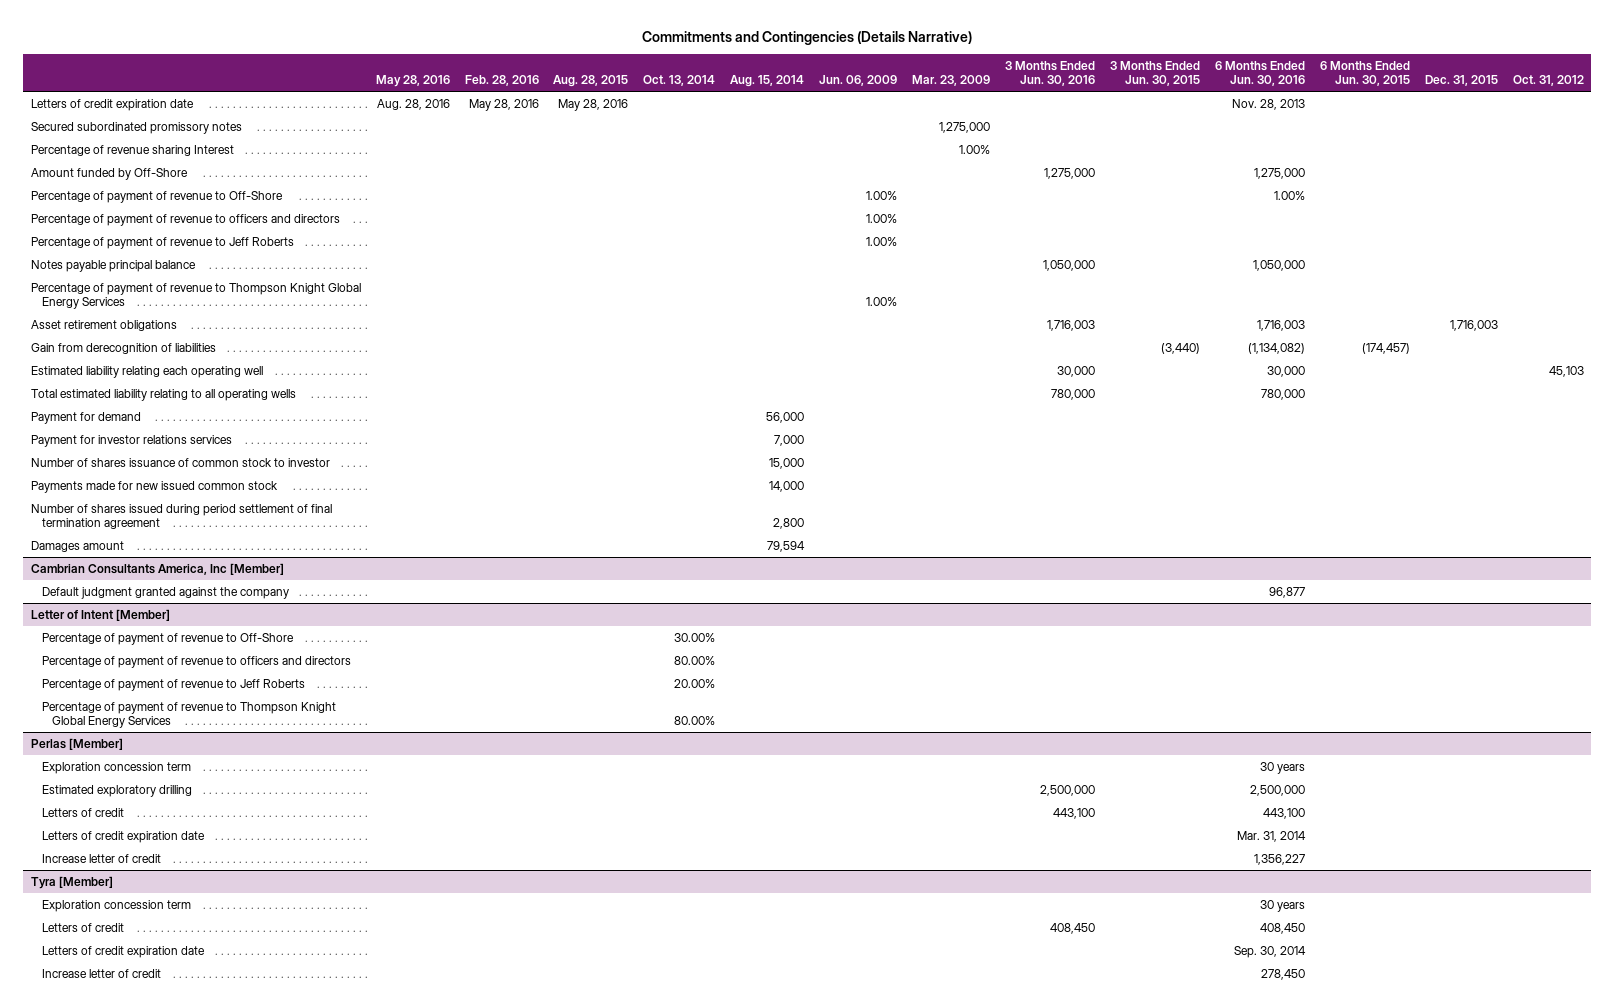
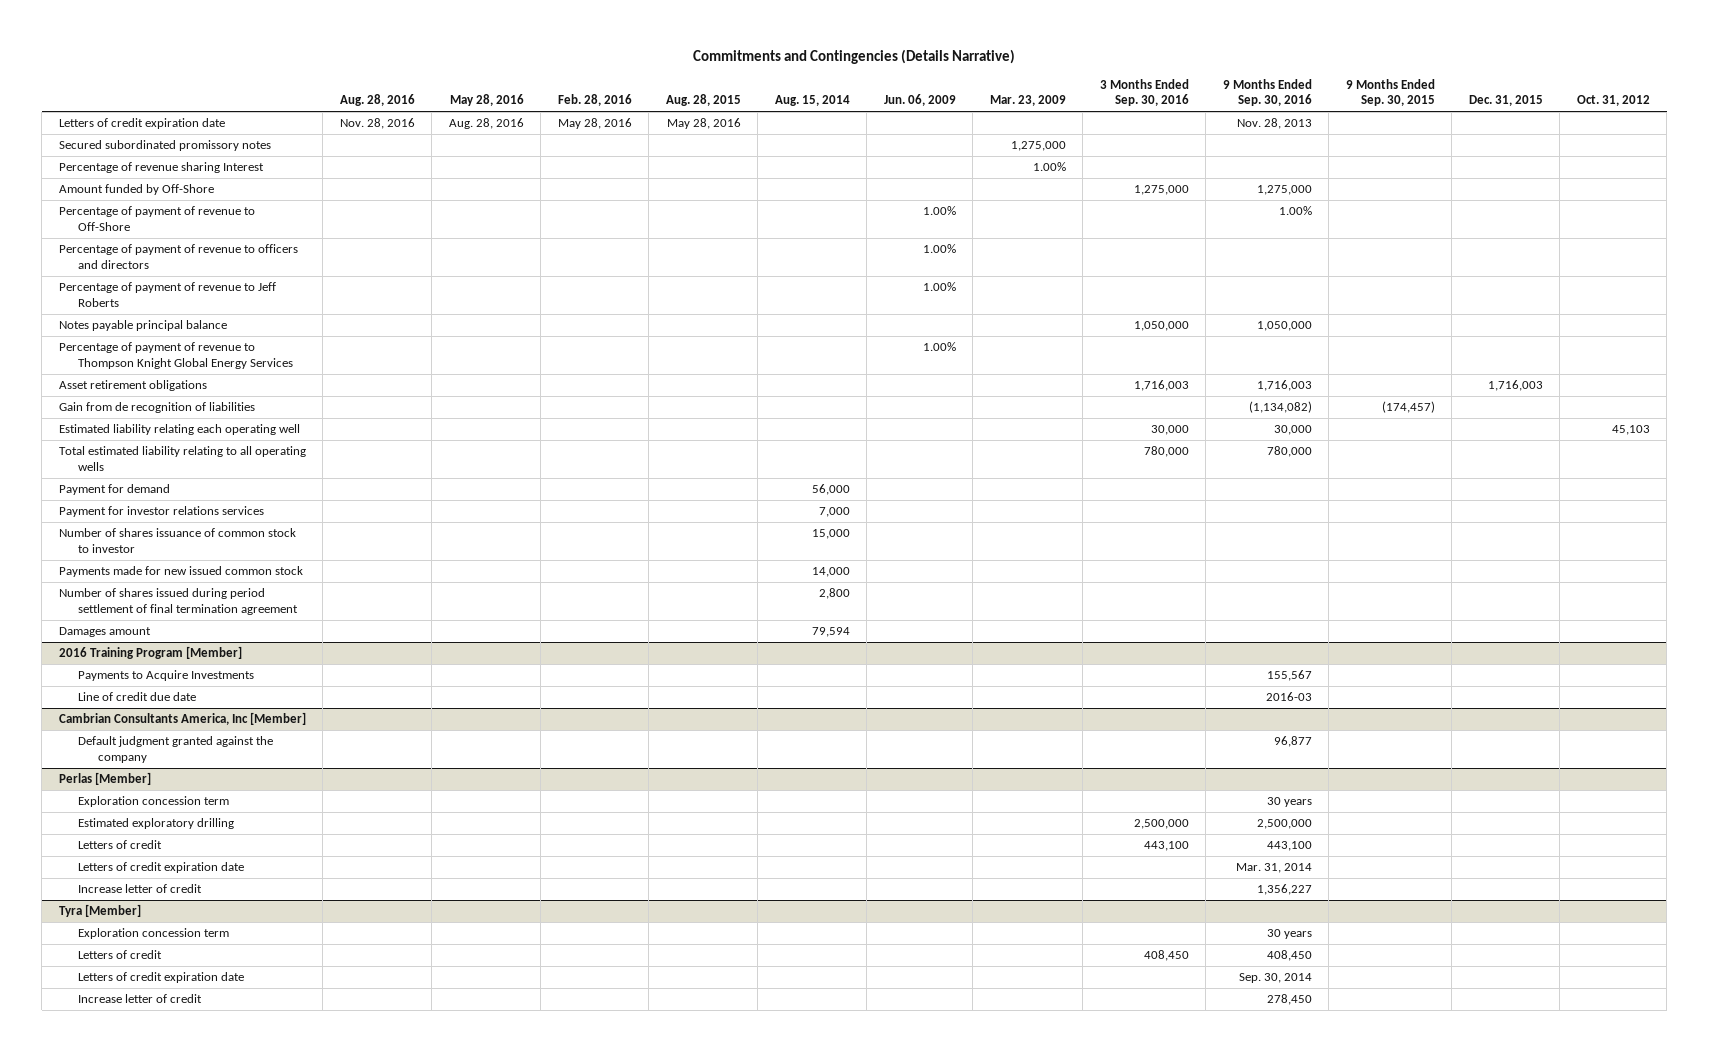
- | May 28, 2016 | Feb. 28, 2016 | Aug. 28, 2015 | Oct. 13, 2014 | Aug. 15, 2014 | Jun. 06, 2009 | Mar. 23, 2009 | 3 Months Ended Jun. 30, 2016 | 3 Months Ended Jun. 30, 2015 | 6 Months Ended Jun. 30, 2016 | 6 Months Ended Jun. 30, 2015 | Dec. 31, 2015 | Oct. 31, 2012
+ | Aug. 28, 2016 | May 28, 2016 | Feb. 28, 2016 | Aug. 28, 2015 | Aug. 15, 2014 | Jun. 06, 2009 | Mar. 23, 2009 | 3 Months Ended Sep. 30, 2016 | 9 Months Ended Sep. 30, 2016 | 9 Months Ended Sep. 30, 2015 | Dec. 31, 2015 | Oct. 31, 2012
- Gain from derecognition of liabilities | | | | | | | | | (3,440) | (1,134,082) | (174,457) | |
+ Gain from de recognition of liabilities | | | | | | | | | (1,134,082) | (174,457) | |
+ 2016 Training Program [Member]
+ Payments to Acquire Investments | | | | | | | | | 155,567 | | |
+ Line of credit due date | | | | | | | | | 2016-03 | | |
- Letter of Intent [Member]
- Percentage of payment of revenue to Off-Shore | | | | 30.00% | | | | | | | | |
- Percentage of payment of revenue to officers and directors | | | | 80.00% | | | | | | | | |
- Percentage of payment of revenue to Jeff Roberts | | | | 20.00% | | | | | | | | |
- Percentage of payment of revenue to Thompson Knight Global Energy Services | | | | 80.00% | | | | | | | | |

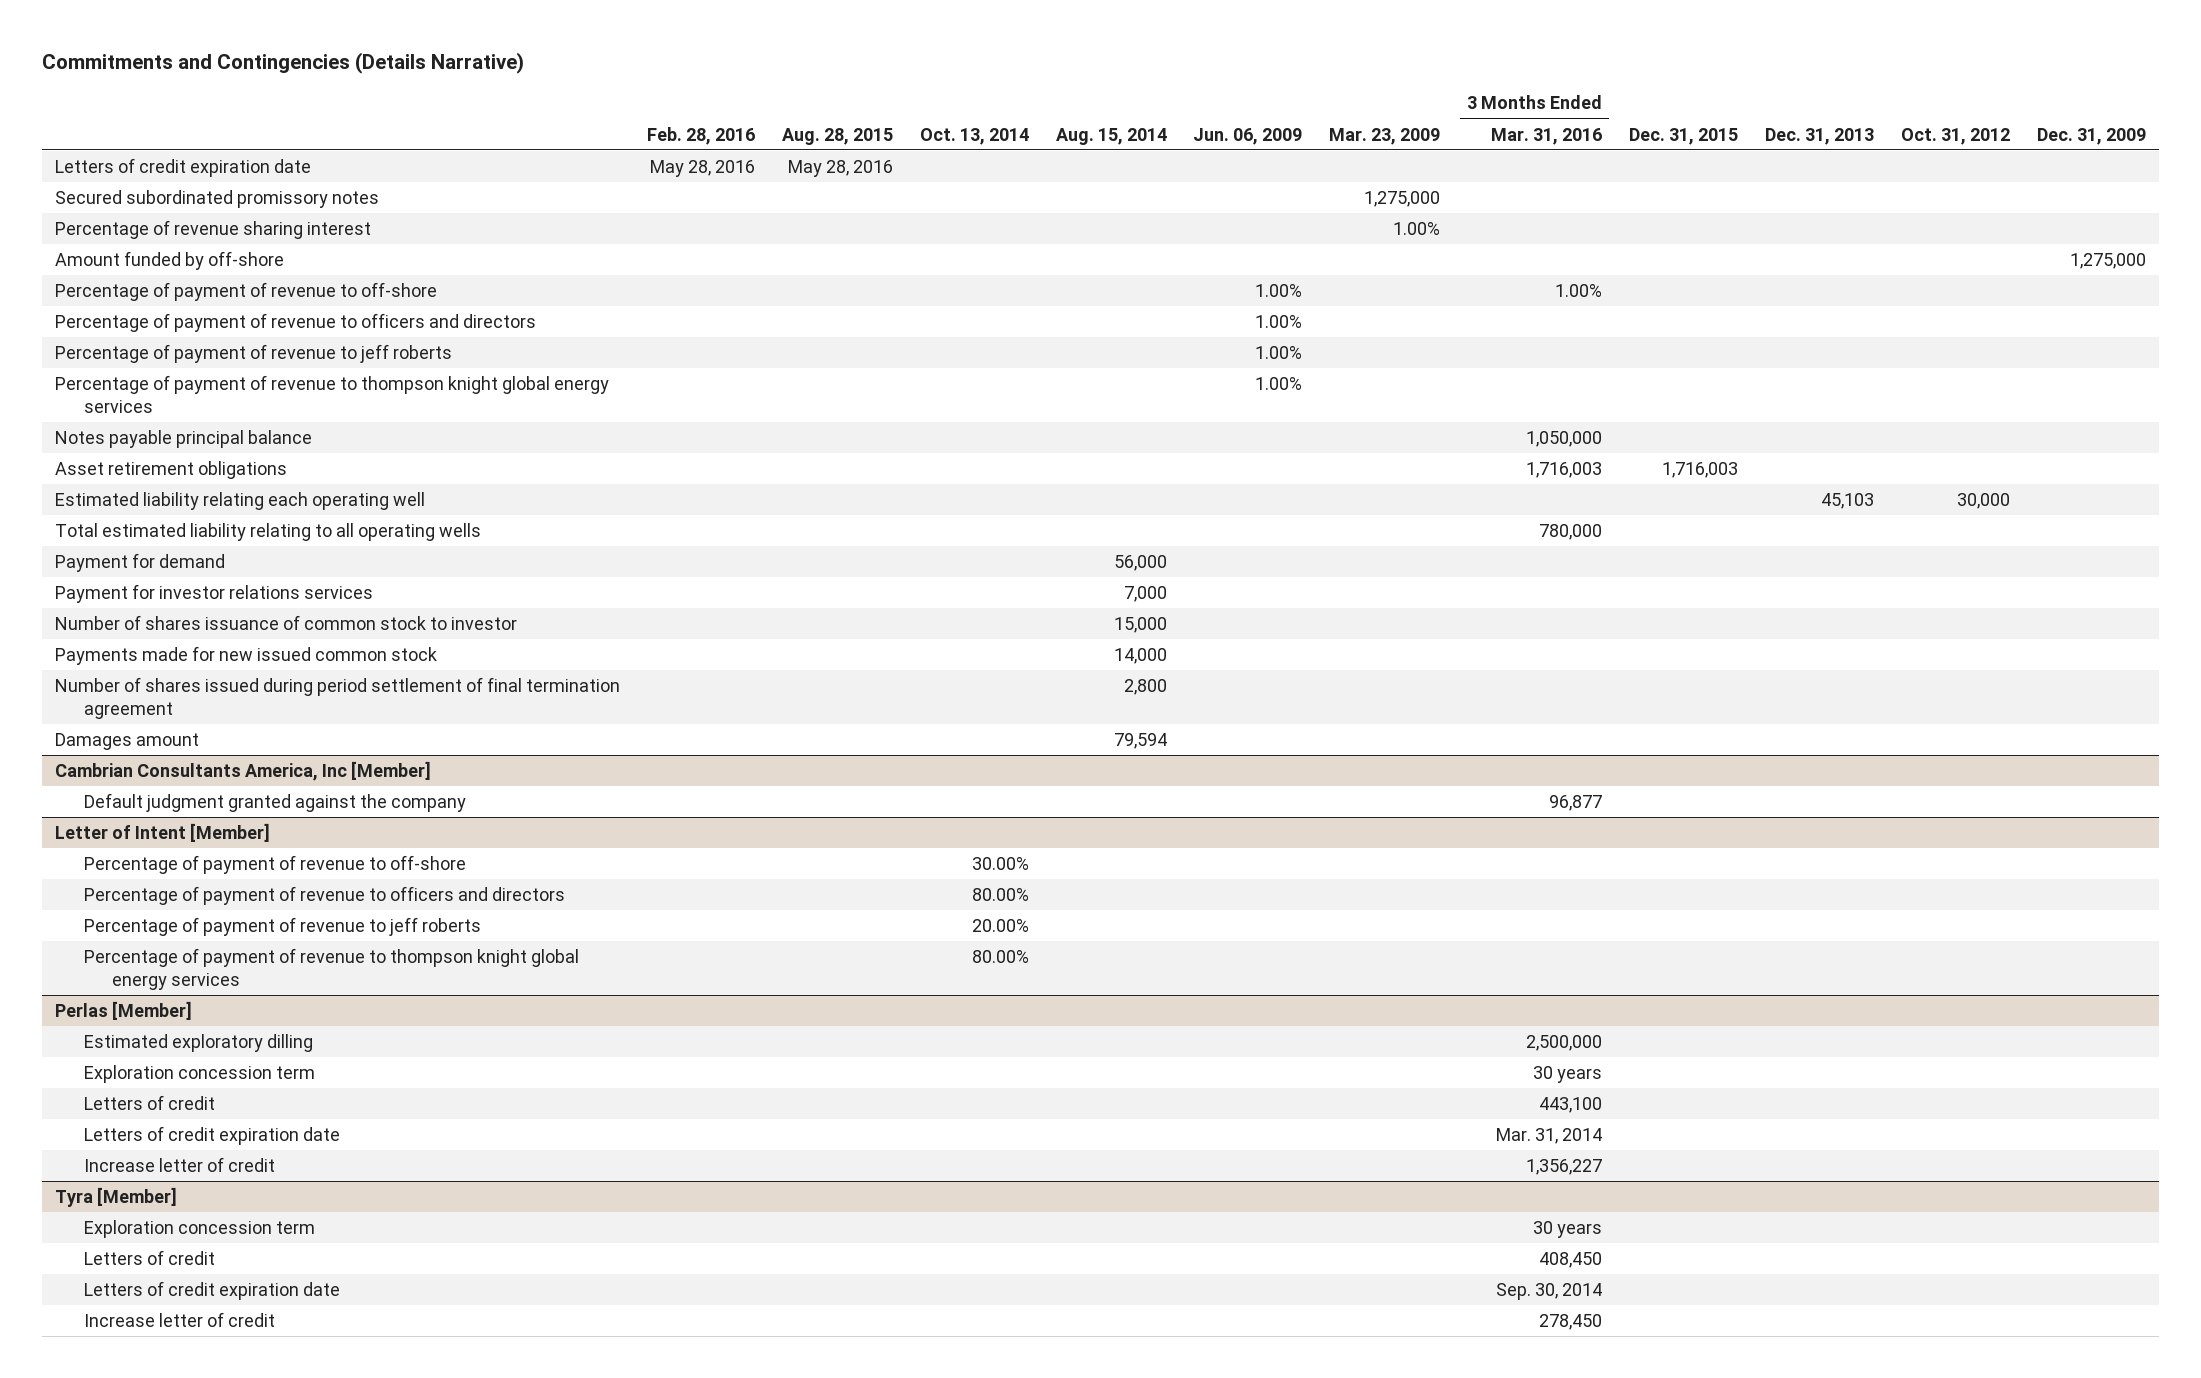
- | Aug. 28, 2016 | May 28, 2016 | Feb. 28, 2016 | Aug. 28, 2015 | Aug. 15, 2014 | Jun. 06, 2009 | Mar. 23, 2009 | 3 Months Ended Sep. 30, 2016 | 9 Months Ended Sep. 30, 2016 | 9 Months Ended Sep. 30, 2015 | Dec. 31, 2015 | Oct. 31, 2012
+ | Feb. 28, 2016 | Aug. 28, 2015 | Oct. 13, 2014 | Aug. 15, 2014 | Jun. 06, 2009 | Mar. 23, 2009 | 3 Months Ended Mar. 31, 2016 | Dec. 31, 2015 | Dec. 31, 2013 | Oct. 31, 2012 | Dec. 31, 2009
- Percentage of revenue sharing Interest | | | | | | | 1.00% | | | | |
- Amount funded by Off-Shore | | | | | | | | 1,275,000 | 1,275,000 | | |
- Percentage of payment of revenue to Off-Shore | | | | | | 1.00% | | | 1.00% | | |
+ Percentage of revenue sharing interest | | | | | | 1.00% | | | | |
+ Amount funded by off-shore | | | | | | | | | | | 1,275,000
+ Percentage of payment of revenue to off-shore | | | | | 1.00% | | 1.00% | | | |
- Percentage of payment of revenue to Jeff Roberts | | | | | | 1.00% | | | | | |
+ Percentage of payment of revenue to jeff roberts | | | | | 1.00% | | | | | |
+ Percentage of payment of revenue to thompson knight global energy services | | | | | 1.00% | | | | | |
- Percentage of payment of revenue to Thompson Knight Global Energy Services | | | | | | 1.00% | | | | | |
- Gain from de recognition of liabilities | | | | | | | | | (1,134,082) | (174,457) | |
- Estimated liability relating each operating well | | | | | | | | 30,000 | 30,000 | | | 45,103
+ Estimated liability relating each operating well | | | | | | | | | 45,103 | 30,000 |
- 2016 Training Program [Member]
- Payments to Acquire Investments | | | | | | | | | 155,567 | | |
- Line of credit due date | | | | | | | | | 2016-03 | | |
+ Letter of Intent [Member]
+ Percentage of payment of revenue to off-shore | | | 30.00% | | | | | | | |
+ Percentage of payment of revenue to officers and directors | | | 80.00% | | | | | | | |
+ Percentage of payment of revenue to jeff roberts | | | 20.00% | | | | | | | |
+ Percentage of payment of revenue to thompson knight global energy services | | | 80.00% | | | | | | | |
@ Perlas [Member]
+ Estimated exploratory dilling | | | | | | | 2,500,000 | | | |
- Estimated exploratory drilling | | | | | | | | 2,500,000 | 2,500,000 | | |

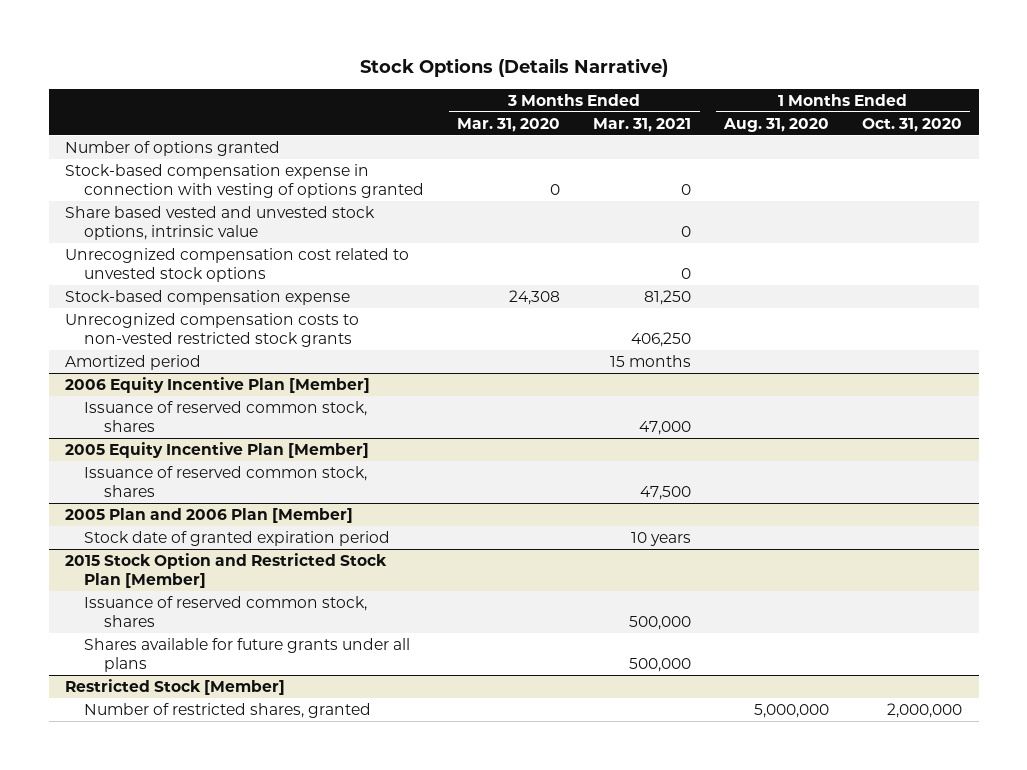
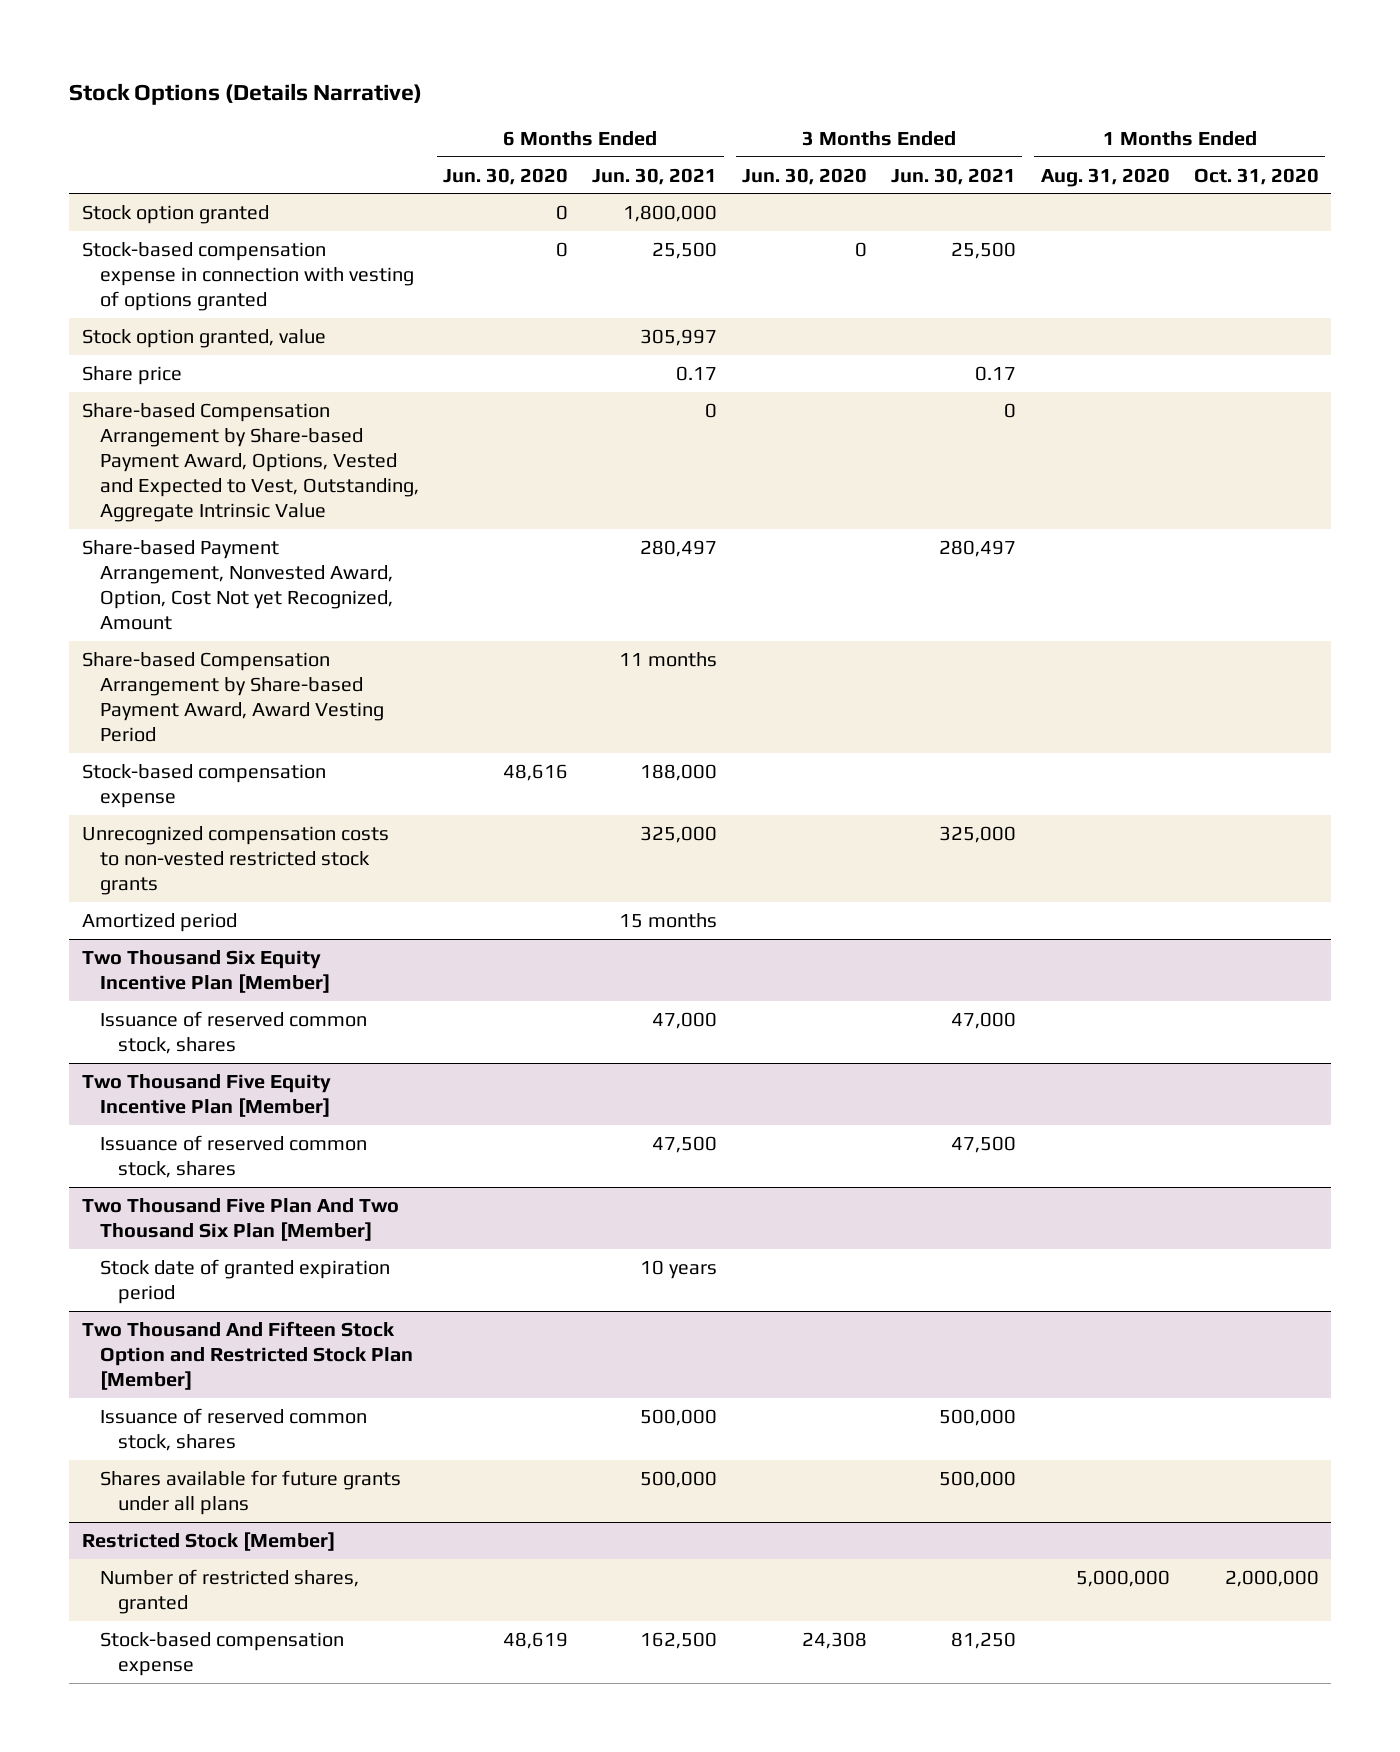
- | 3 Months Ended Mar. 31, 2020 | 3 Months Ended Mar. 31, 2021 | 1 Months Ended Aug. 31, 2020 | 1 Months Ended Oct. 31, 2020
+ | 6 Months Ended Jun. 30, 2020 | 6 Months Ended Jun. 30, 2021 | 3 Months Ended Jun. 30, 2020 | 3 Months Ended Jun. 30, 2021 | 1 Months Ended Aug. 31, 2020 | 1 Months Ended Oct. 31, 2020
- Number of options granted
+ Stock option granted | 0 | 1,800,000 | | | |
- Share based vested and unvested stock options, intrinsic value | | 0 | |
- Unrecognized compensation cost related to unvested stock options | | 0 | |
+ Stock option granted, value | | 305,997 | | | |
+ Share price | | 0.17 | | 0.17 | |
+ Share-based Compensation Arrangement by Share-based Payment Award, Options, Vested and Expected to Vest, Outstanding, Aggregate Intrinsic Value | | 0 | | 0 | |
+ Share-based Payment Arrangement, Nonvested Award, Option, Cost Not yet Recognized, Amount | | 280,497 | | 280,497 | |
+ Share-based Compensation Arrangement by Share-based Payment Award, Award Vesting Period | | 11 months | | | |
- 2006 Equity Incentive Plan [Member]
+ Two Thousand Six Equity Incentive Plan [Member]
- 2005 Equity Incentive Plan [Member]
+ Two Thousand Five Equity Incentive Plan [Member]
- 2005 Plan and 2006 Plan [Member]
+ Two Thousand Five Plan And Two Thousand Six Plan [Member]
- 2015 Stock Option and Restricted Stock Plan [Member]
+ Two Thousand And Fifteen Stock Option and Restricted Stock Plan [Member]
@ Restricted Stock [Member]
+ Stock-based compensation expense | 48,619 | 162,500 | 24,308 | 81,250 | |

